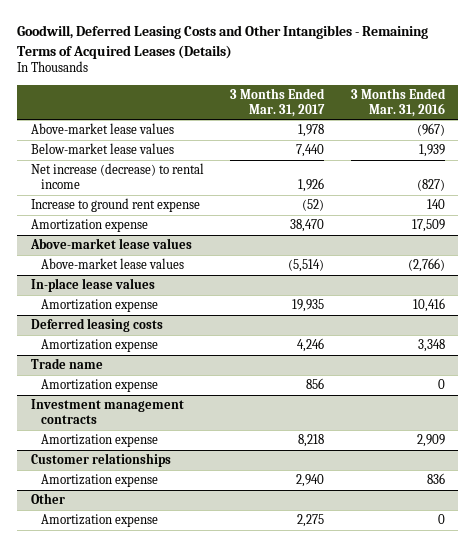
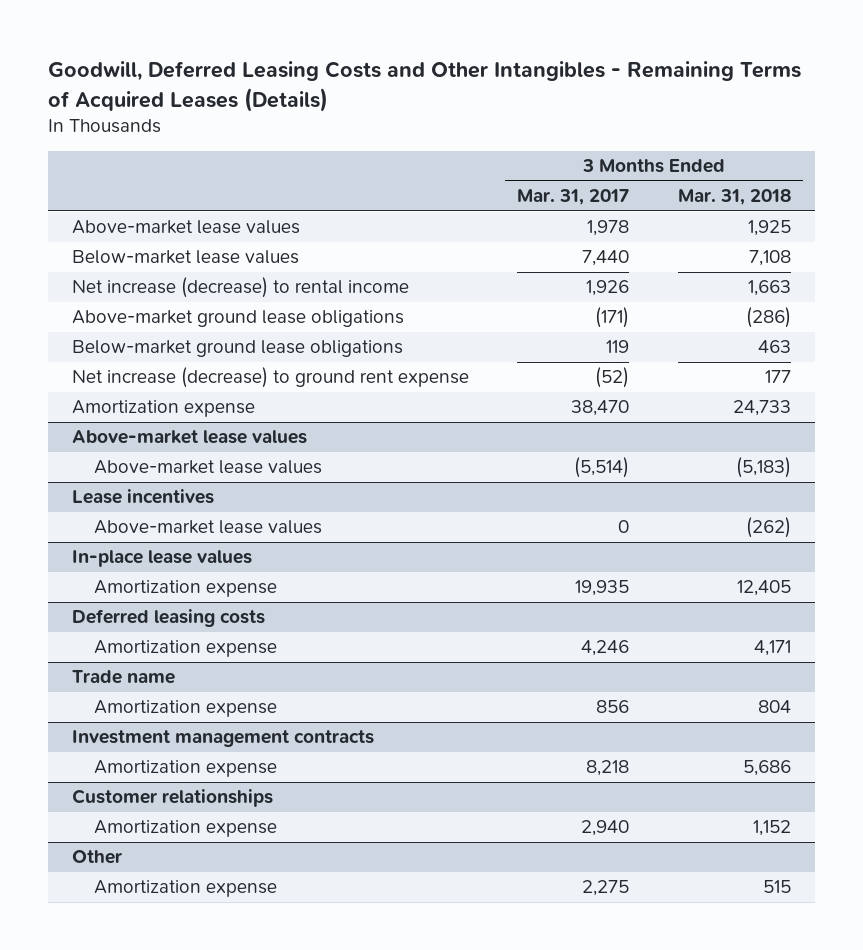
- | 3 Months Ended Mar. 31, 2017 | 3 Months Ended Mar. 31, 2016
+ | 3 Months Ended Mar. 31, 2017 | 3 Months Ended Mar. 31, 2018
- Increase to ground rent expense | (52) | 140
+ Above-market ground lease obligations | (171) | (286)
+ Below-market ground lease obligations | 119 | 463
+ Net increase (decrease) to ground rent expense | (52) | 177
+ Lease incentives
+ Above-market lease values | 0 | (262)

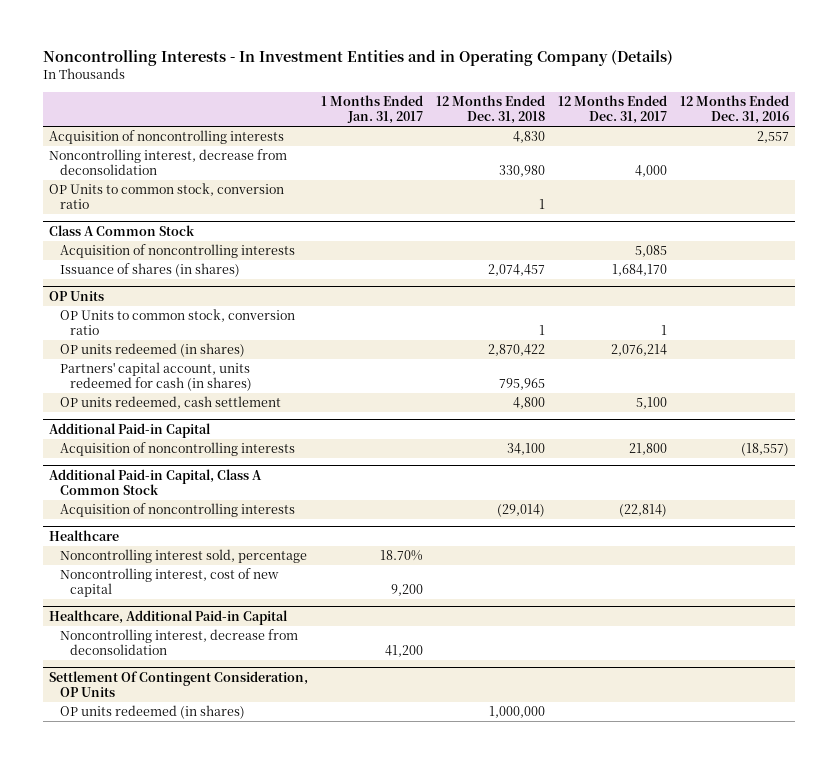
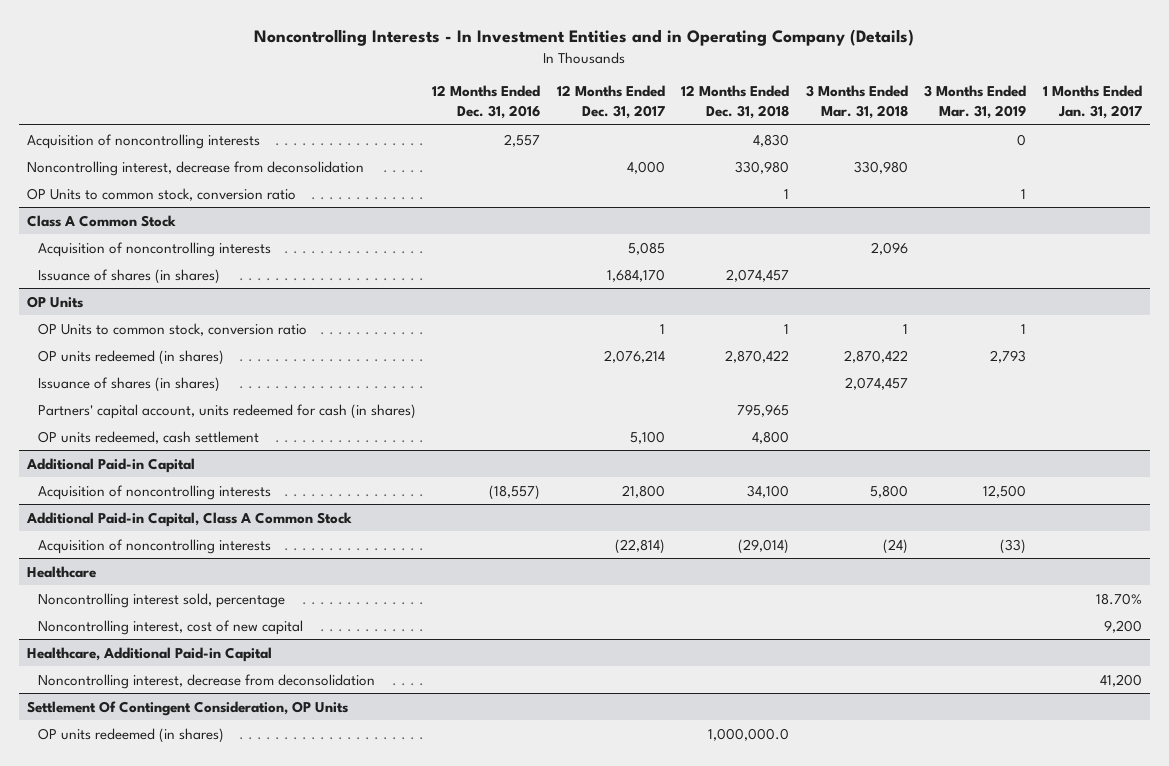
- | 1 Months Ended Jan. 31, 2017 | 12 Months Ended Dec. 31, 2018 | 12 Months Ended Dec. 31, 2017 | 12 Months Ended Dec. 31, 2016
+ | 12 Months Ended Dec. 31, 2016 | 12 Months Ended Dec. 31, 2017 | 12 Months Ended Dec. 31, 2018 | 3 Months Ended Mar. 31, 2018 | 3 Months Ended Mar. 31, 2019 | 1 Months Ended Jan. 31, 2017
@ OP Units
+ Issuance of shares (in shares) | | | | 2,074,457 | |
@ Settlement Of Contingent Consideration, OP Units
- OP units redeemed (in shares) | | 1,000,000 | |
+ OP units redeemed (in shares) | | | 1,000,000.0 | | |

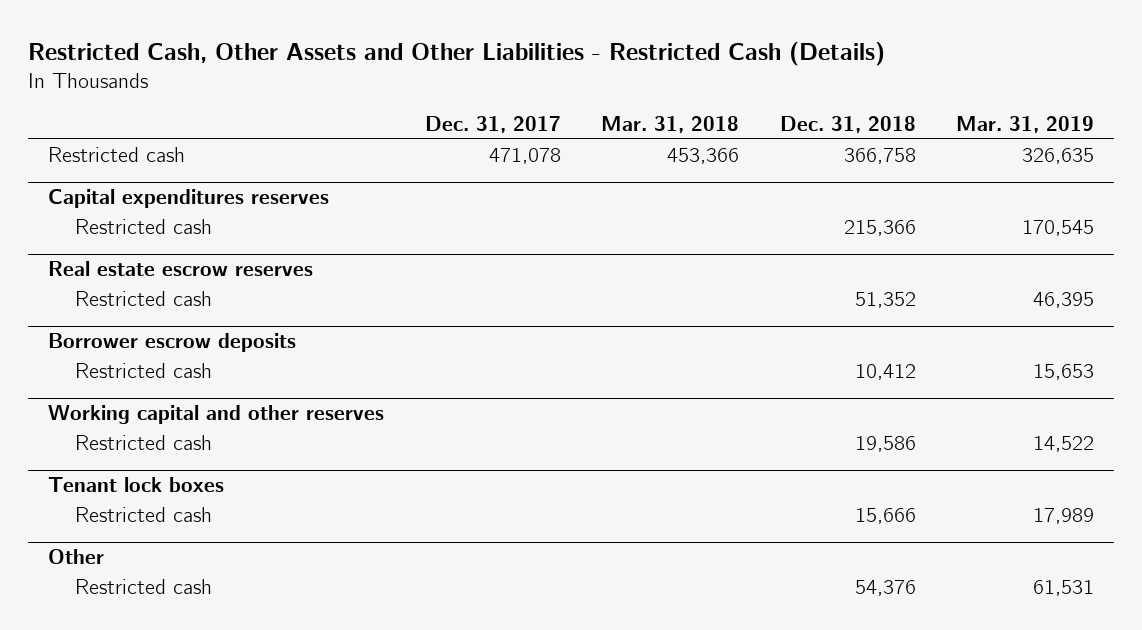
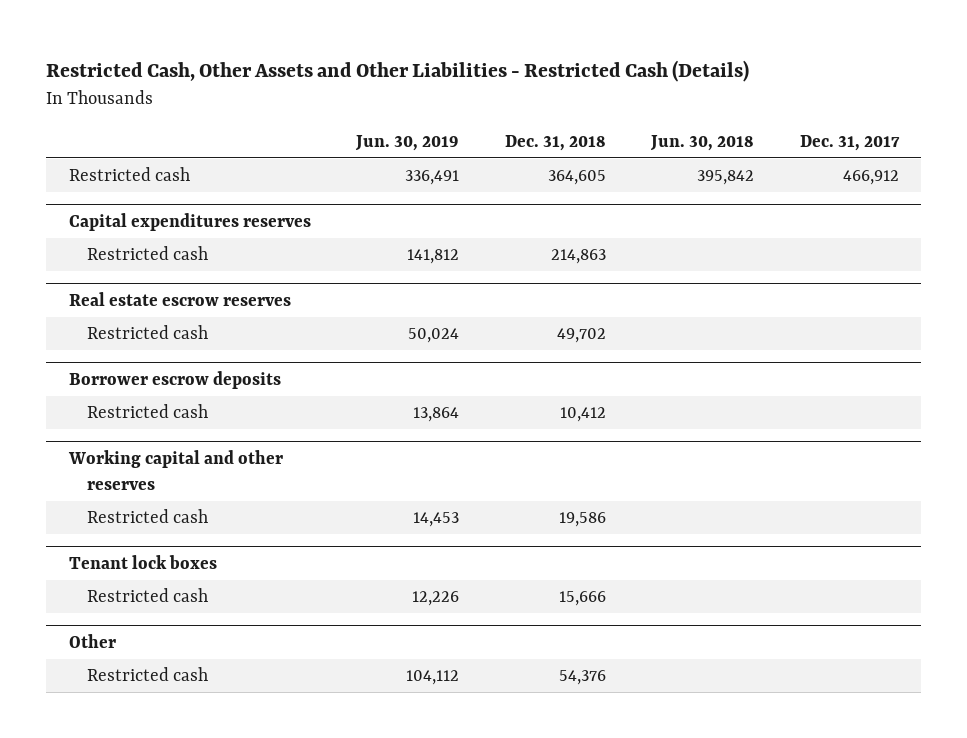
- | Dec. 31, 2017 | Mar. 31, 2018 | Dec. 31, 2018 | Mar. 31, 2019
+ | Jun. 30, 2019 | Dec. 31, 2018 | Jun. 30, 2018 | Dec. 31, 2017
- Restricted cash | 471,078 | 453,366 | 366,758 | 326,635
+ Restricted cash | 336,491 | 364,605 | 395,842 | 466,912
@ Capital expenditures reserves
- Restricted cash | | | 215,366 | 170,545
+ Restricted cash | 141,812 | 214,863 | |
@ Real estate escrow reserves
- Restricted cash | | | 51,352 | 46,395
+ Restricted cash | 50,024 | 49,702 | |

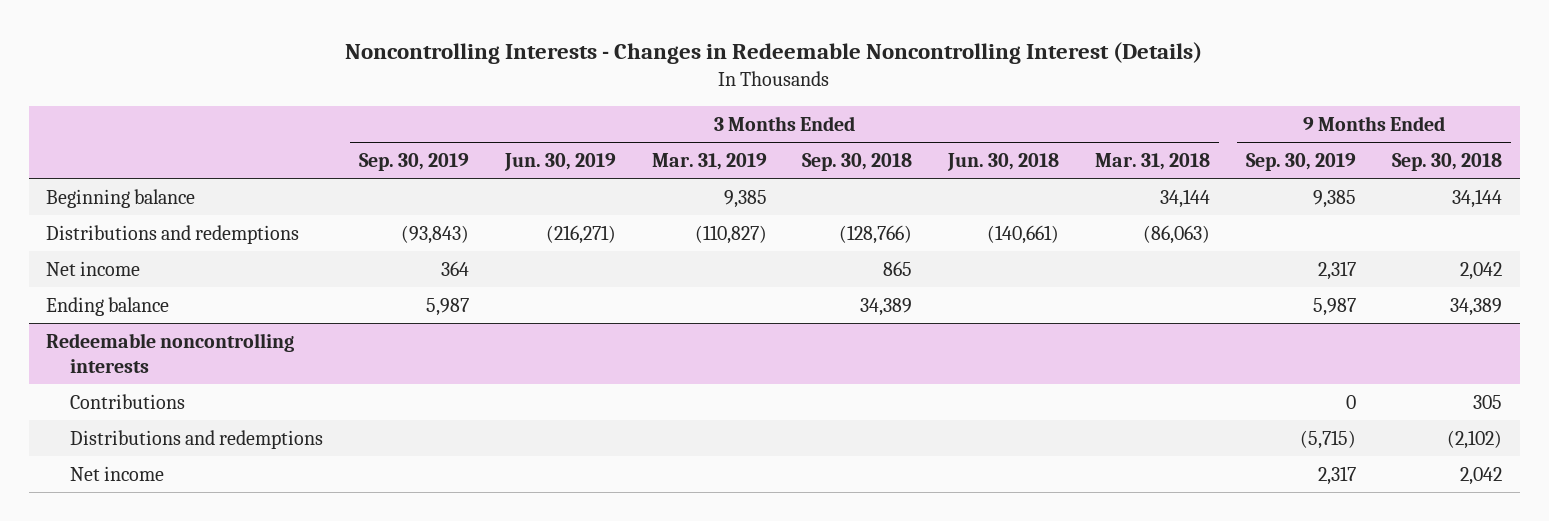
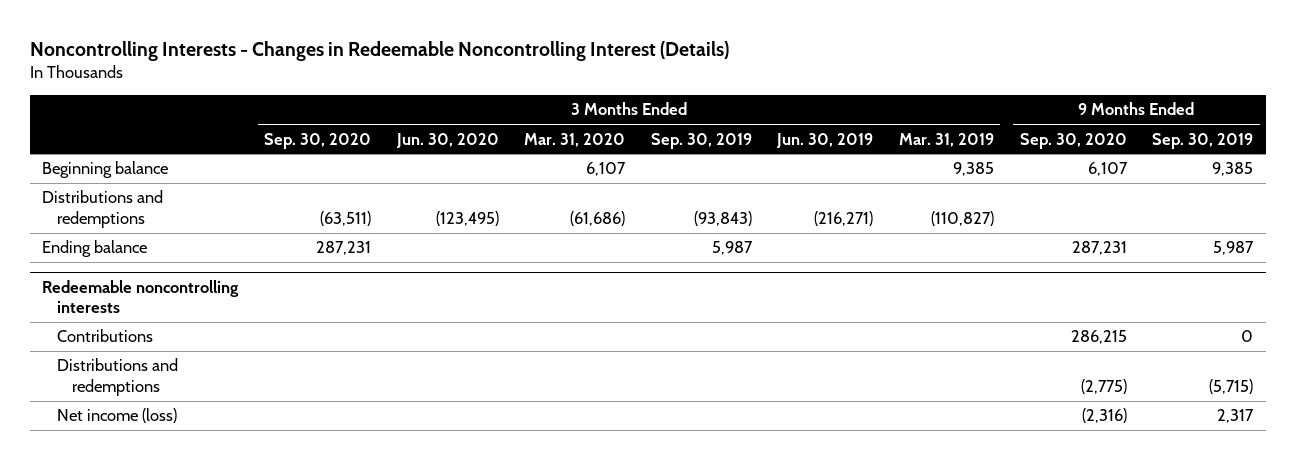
- | 3 Months Ended Sep. 30, 2019 | 3 Months Ended Jun. 30, 2019 | 3 Months Ended Mar. 31, 2019 | 3 Months Ended Sep. 30, 2018 | 3 Months Ended Jun. 30, 2018 | 3 Months Ended Mar. 31, 2018 | 9 Months Ended Sep. 30, 2019 | 9 Months Ended Sep. 30, 2018
+ | 3 Months Ended Sep. 30, 2020 | 3 Months Ended Jun. 30, 2020 | 3 Months Ended Mar. 31, 2020 | 3 Months Ended Sep. 30, 2019 | 3 Months Ended Jun. 30, 2019 | 3 Months Ended Mar. 31, 2019 | 9 Months Ended Sep. 30, 2020 | 9 Months Ended Sep. 30, 2019
- Net income | 364 | | | 865 | | | 2,317 | 2,042
@ Redeemable noncontrolling interests
- Net income | | | | | | | 2,317 | 2,042
+ Net income (loss) | | | | | | | (2,316) | 2,317

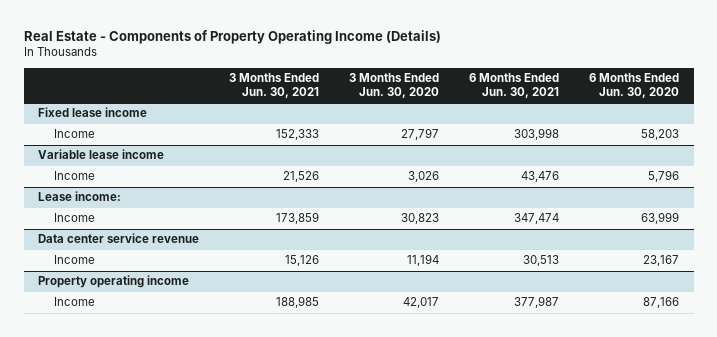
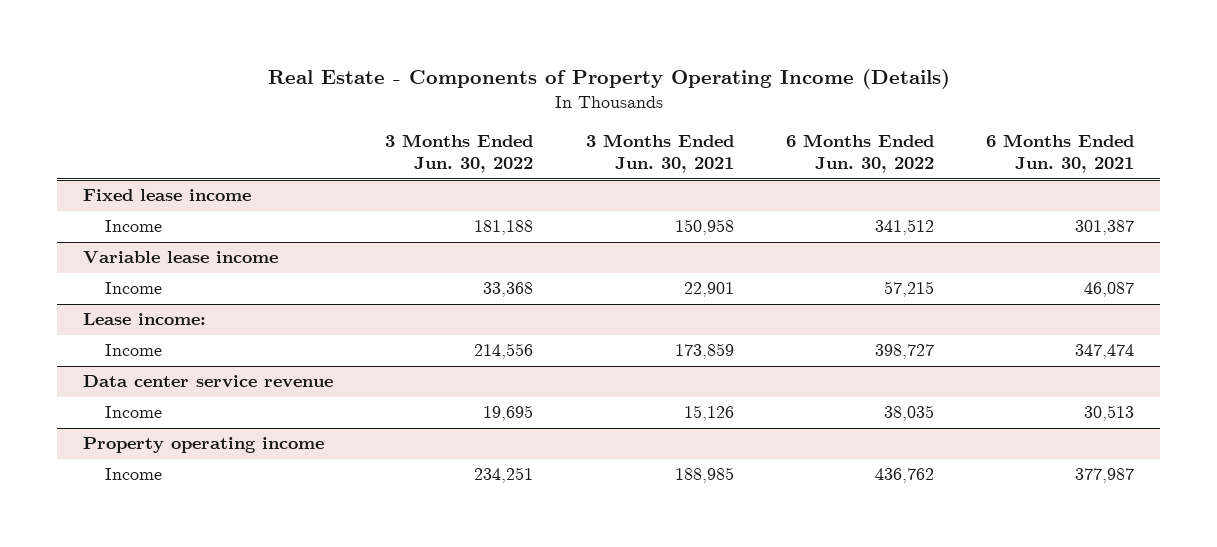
- | 3 Months Ended Jun. 30, 2021 | 3 Months Ended Jun. 30, 2020 | 6 Months Ended Jun. 30, 2021 | 6 Months Ended Jun. 30, 2020
+ | 3 Months Ended Jun. 30, 2022 | 3 Months Ended Jun. 30, 2021 | 6 Months Ended Jun. 30, 2022 | 6 Months Ended Jun. 30, 2021
@ Fixed lease income
- Income | 152,333 | 27,797 | 303,998 | 58,203
+ Income | 181,188 | 150,958 | 341,512 | 301,387
@ Variable lease income
- Income | 21,526 | 3,026 | 43,476 | 5,796
+ Income | 33,368 | 22,901 | 57,215 | 46,087

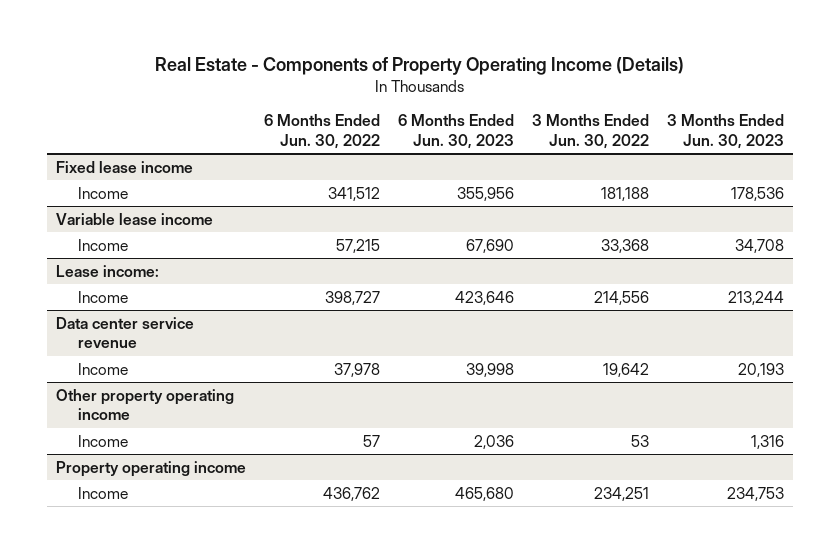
- | 3 Months Ended Jun. 30, 2022 | 3 Months Ended Jun. 30, 2021 | 6 Months Ended Jun. 30, 2022 | 6 Months Ended Jun. 30, 2021
+ | 6 Months Ended Jun. 30, 2022 | 6 Months Ended Jun. 30, 2023 | 3 Months Ended Jun. 30, 2022 | 3 Months Ended Jun. 30, 2023
@ Data center service revenue
- Income | 19,695 | 15,126 | 38,035 | 30,513
+ Income | 37,978 | 39,998 | 19,642 | 20,193
+ Other property operating income
+ Income | 57 | 2,036 | 53 | 1,316

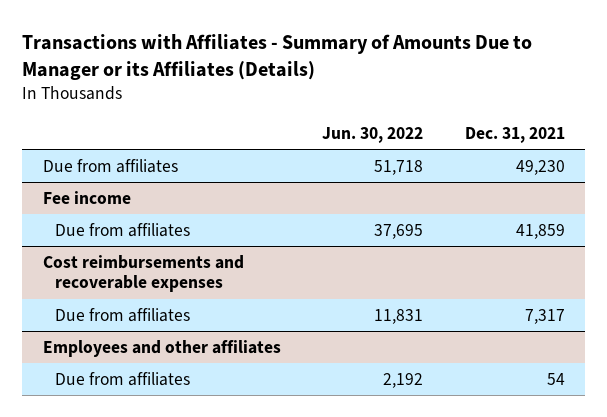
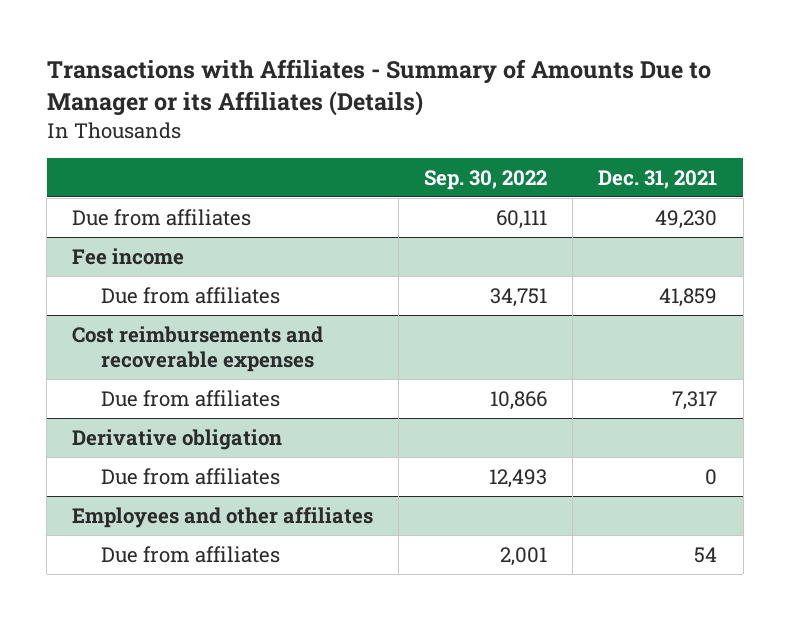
- | Jun. 30, 2022 | Dec. 31, 2021
+ | Sep. 30, 2022 | Dec. 31, 2021
+ Derivative obligation
+ Due from affiliates | 12,493 | 0

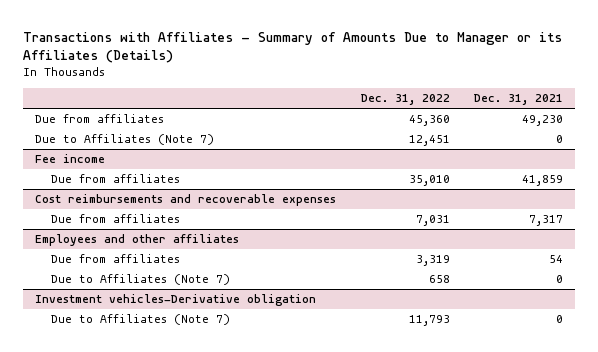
- | Sep. 30, 2022 | Dec. 31, 2021
+ | Dec. 31, 2022 | Dec. 31, 2021
+ Due to Affiliates (Note 7) | 12,451 | 0
- Derivative obligation
- Due from affiliates | 12,493 | 0
@ Employees and other affiliates
+ Due to Affiliates (Note 7) | 658 | 0
+ Investment vehicles-Derivative obligation
+ Due to Affiliates (Note 7) | 11,793 | 0

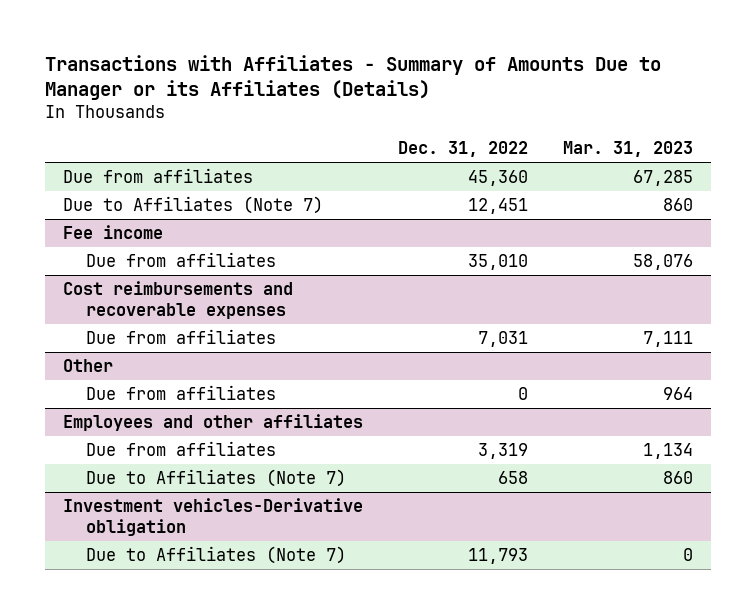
- | Dec. 31, 2022 | Dec. 31, 2021
+ | Dec. 31, 2022 | Mar. 31, 2023
+ Other
+ Due from affiliates | 0 | 964

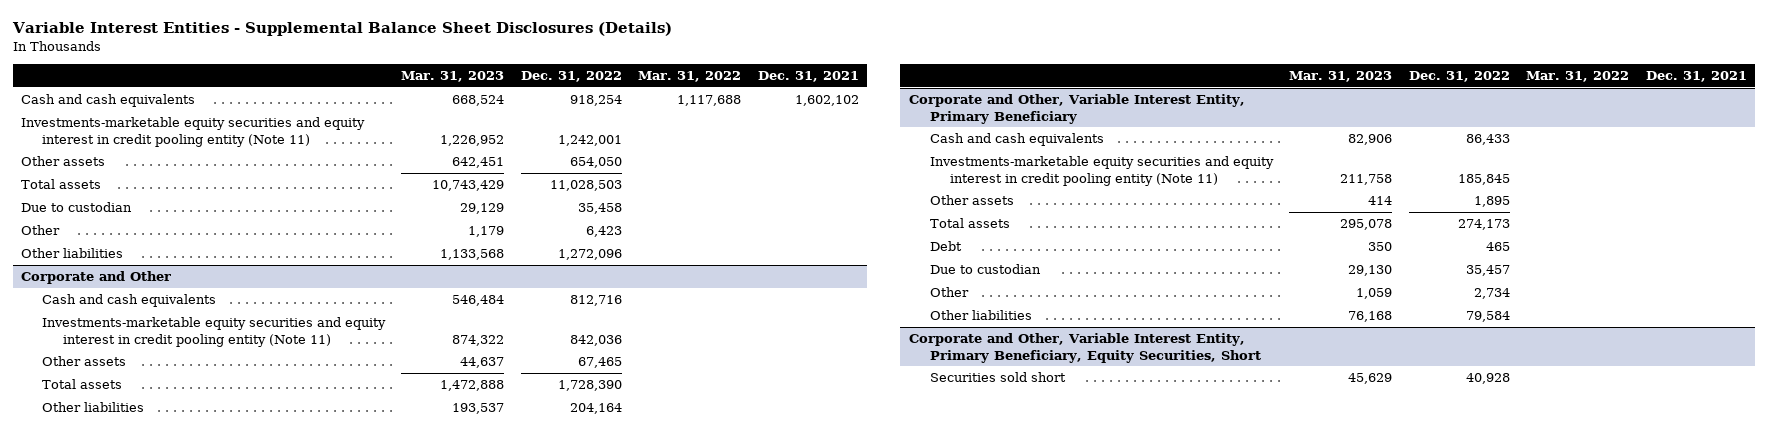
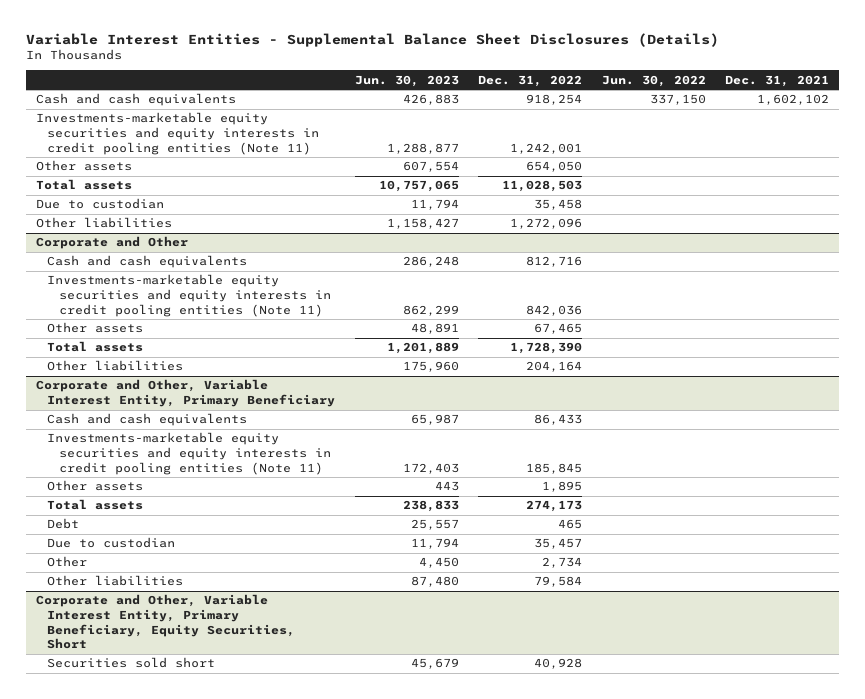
- | Mar. 31, 2023 | Dec. 31, 2022 | Mar. 31, 2022 | Dec. 31, 2021
+ | Jun. 30, 2023 | Dec. 31, 2022 | Jun. 30, 2022 | Dec. 31, 2021
- Investments-marketable equity securities and equity interest in credit pooling entity (Note 11) | 1,226,952 | 1,242,001 | |
+ Investments-marketable equity securities and equity interests in credit pooling entities (Note 11) | 1,288,877 | 1,242,001 | |
- Other | 1,179 | 6,423 | |
@ Corporate and Other
- Investments-marketable equity securities and equity interest in credit pooling entity (Note 11) | 874,322 | 842,036 | |
+ Investments-marketable equity securities and equity interests in credit pooling entities (Note 11) | 862,299 | 842,036 | |
@ Corporate and Other, Variable Interest Entity, Primary Beneficiary
- Investments-marketable equity securities and equity interest in credit pooling entity (Note 11) | 211,758 | 185,845 | |
+ Investments-marketable equity securities and equity interests in credit pooling entities (Note 11) | 172,403 | 185,845 | |

